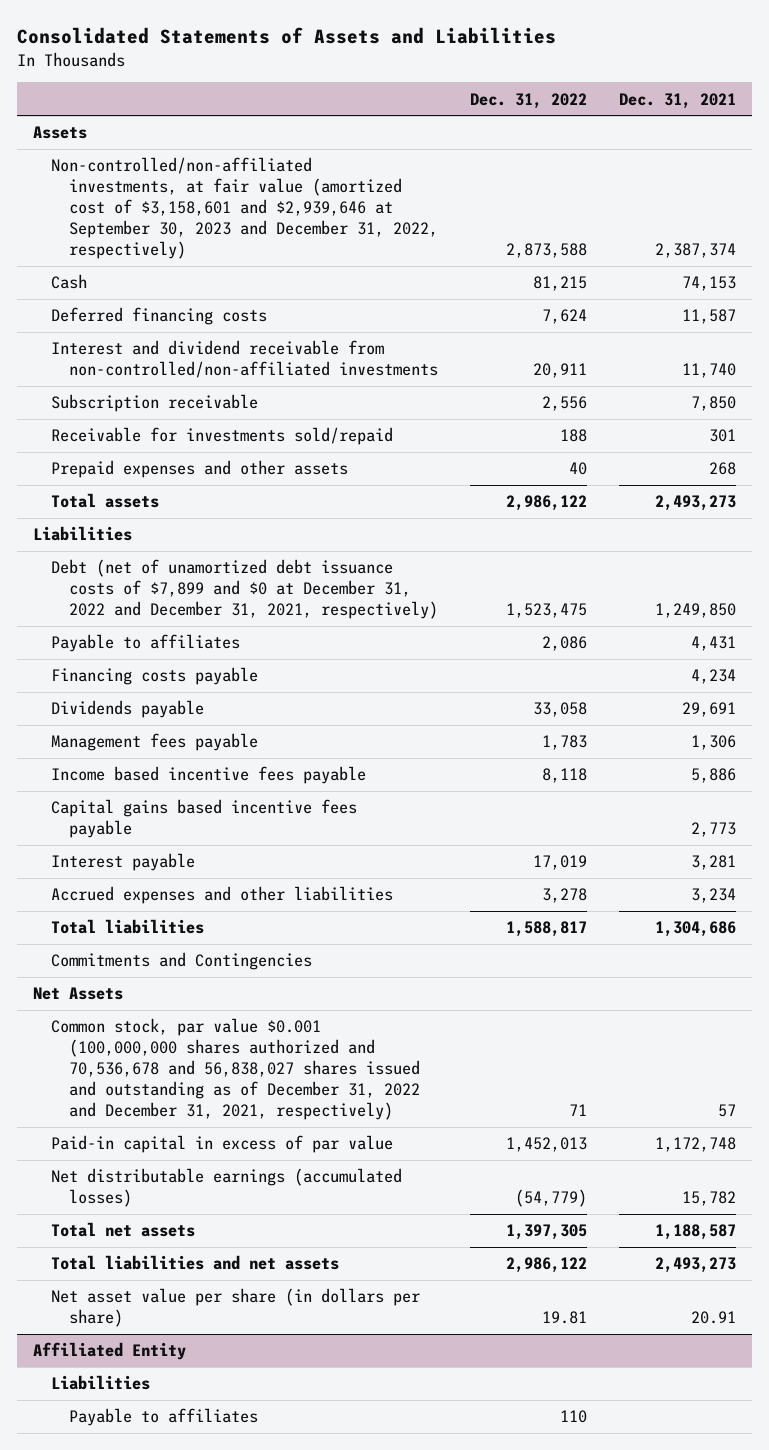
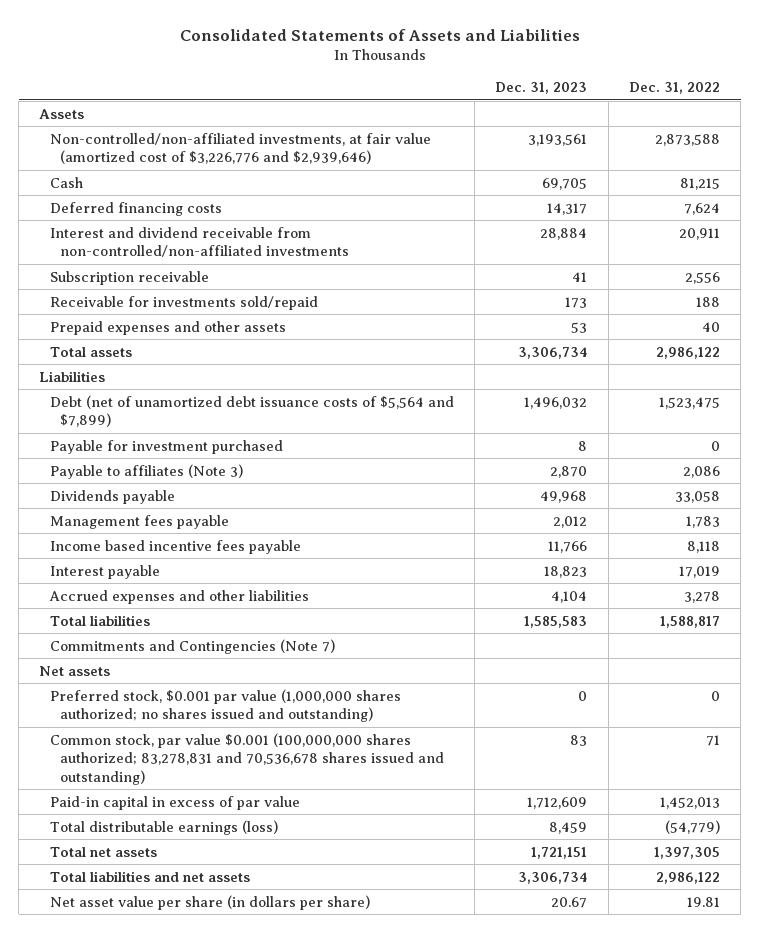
- | Dec. 31, 2022 | Dec. 31, 2021
+ | Dec. 31, 2023 | Dec. 31, 2022
- Non-controlled/non-affiliated investments, at fair value (amortized cost of $3,158,601 and $2,939,646 at September 30, 2023 and December 31, 2022, respectively) | 2,873,588 | 2,387,374
+ Non-controlled/non-affiliated investments, at fair value (amortized cost of $3,226,776 and $2,939,646) | 3,193,561 | 2,873,588
- Debt (net of unamortized debt issuance costs of $7,899 and $0 at December 31, 2022 and December 31, 2021, respectively) | 1,523,475 | 1,249,850
- Payable to affiliates | 2,086 | 4,431
- Financing costs payable | | 4,234
+ Debt (net of unamortized debt issuance costs of $5,564 and $7,899) | 1,496,032 | 1,523,475
+ Payable for investment purchased | 8 | 0
+ Payable to affiliates (Note 3) | 2,870 | 2,086
- Capital gains based incentive fees payable | | 2,773
- Commitments and Contingencies
- Net Assets
- Common stock, par value $0.001 (100,000,000 shares authorized and 70,536,678 and 56,838,027 shares issued and outstanding as of December 31, 2022 and December 31, 2021, respectively) | 71 | 57
+ Commitments and Contingencies (Note 7)
+ Net assets
+ Preferred stock, $0.001 par value (1,000,000 shares authorized; no shares issued and outstanding) | 0 | 0
+ Common stock, par value $0.001 (100,000,000 shares authorized; 83,278,831 and 70,536,678 shares issued and outstanding) | 83 | 71
- Net distributable earnings (accumulated losses) | (54,779) | 15,782
+ Total distributable earnings (loss) | 8,459 | (54,779)
- Affiliated Entity
- Liabilities
- Payable to affiliates | 110 |

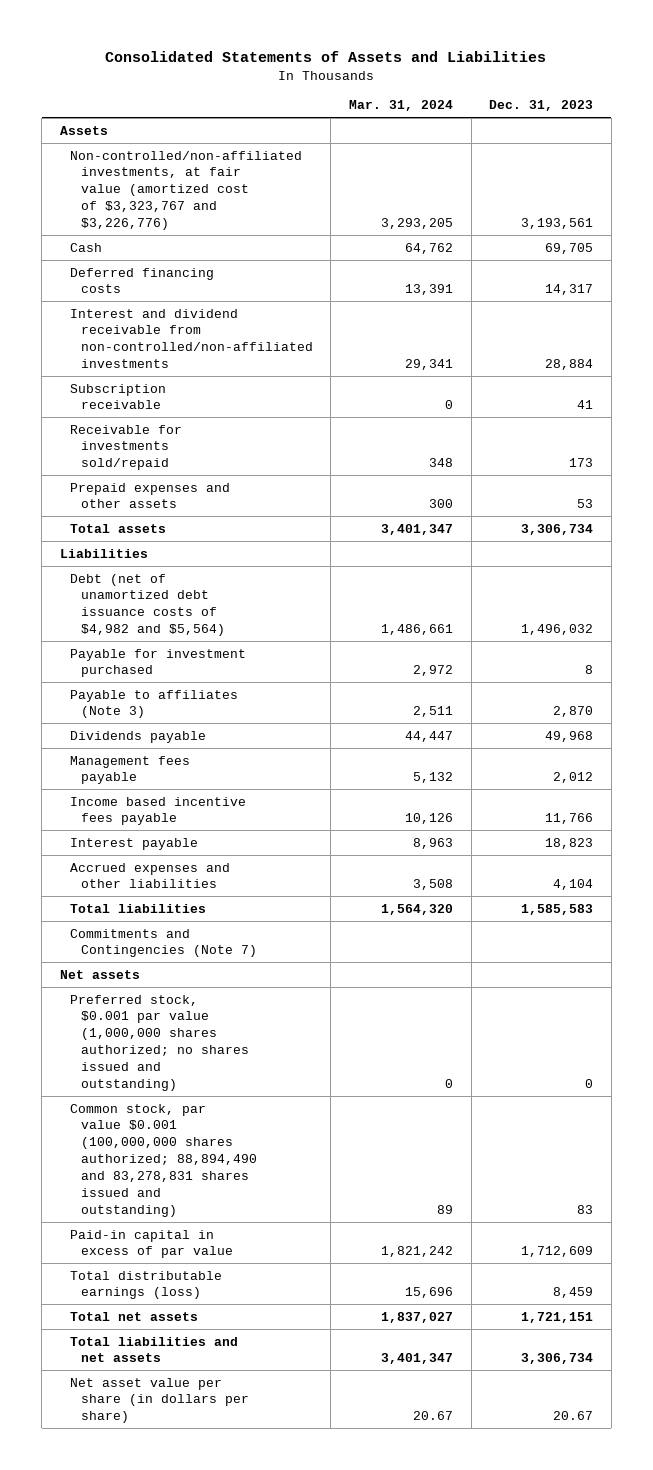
- | Dec. 31, 2023 | Dec. 31, 2022
+ | Mar. 31, 2024 | Dec. 31, 2023
- Non-controlled/non-affiliated investments, at fair value (amortized cost of $3,226,776 and $2,939,646) | 3,193,561 | 2,873,588
+ Non-controlled/non-affiliated investments, at fair value (amortized cost of $3,323,767 and $3,226,776) | 3,293,205 | 3,193,561
- Debt (net of unamortized debt issuance costs of $5,564 and $7,899) | 1,496,032 | 1,523,475
+ Debt (net of unamortized debt issuance costs of $4,982 and $5,564) | 1,486,661 | 1,496,032
- Common stock, par value $0.001 (100,000,000 shares authorized; 83,278,831 and 70,536,678 shares issued and outstanding) | 83 | 71
+ Common stock, par value $0.001 (100,000,000 shares authorized; 88,894,490 and 83,278,831 shares issued and outstanding) | 89 | 83

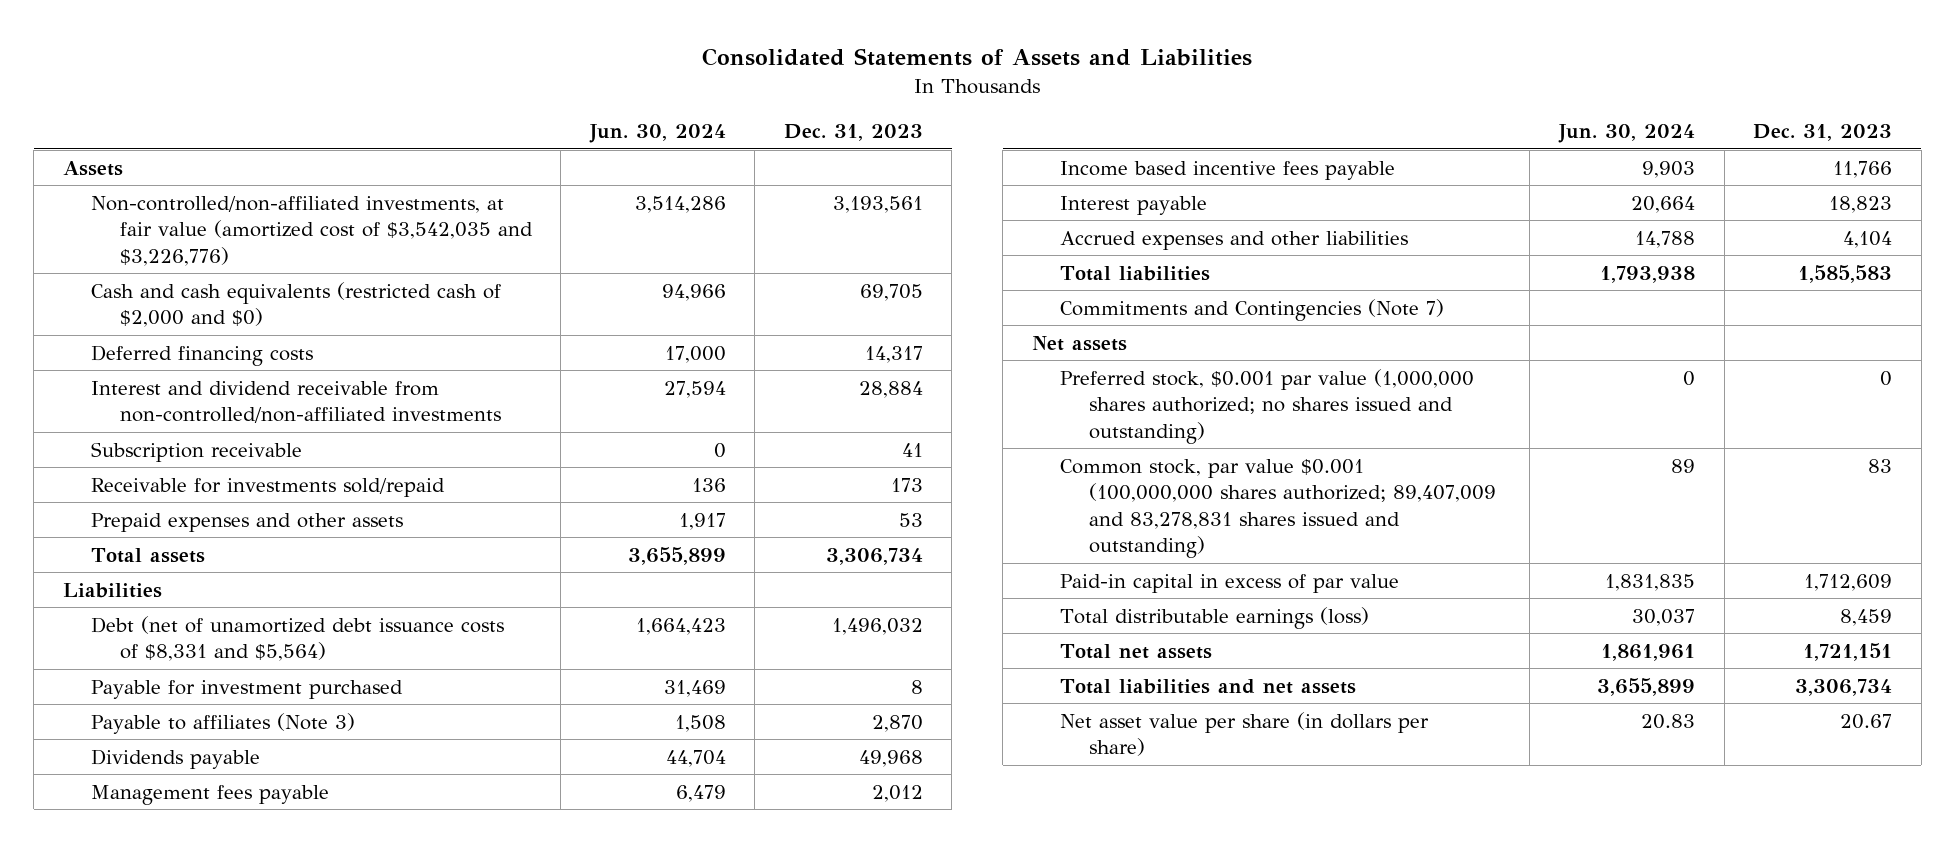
- | Mar. 31, 2024 | Dec. 31, 2023
+ | Jun. 30, 2024 | Dec. 31, 2023
- Non-controlled/non-affiliated investments, at fair value (amortized cost of $3,323,767 and $3,226,776) | 3,293,205 | 3,193,561
- Cash | 64,762 | 69,705
+ Non-controlled/non-affiliated investments, at fair value (amortized cost of $3,542,035 and $3,226,776) | 3,514,286 | 3,193,561
+ Cash and cash equivalents (restricted cash of $2,000 and $0) | 94,966 | 69,705
- Debt (net of unamortized debt issuance costs of $4,982 and $5,564) | 1,486,661 | 1,496,032
+ Debt (net of unamortized debt issuance costs of $8,331 and $5,564) | 1,664,423 | 1,496,032
- Common stock, par value $0.001 (100,000,000 shares authorized; 88,894,490 and 83,278,831 shares issued and outstanding) | 89 | 83
+ Common stock, par value $0.001 (100,000,000 shares authorized; 89,407,009 and 83,278,831 shares issued and outstanding) | 89 | 83

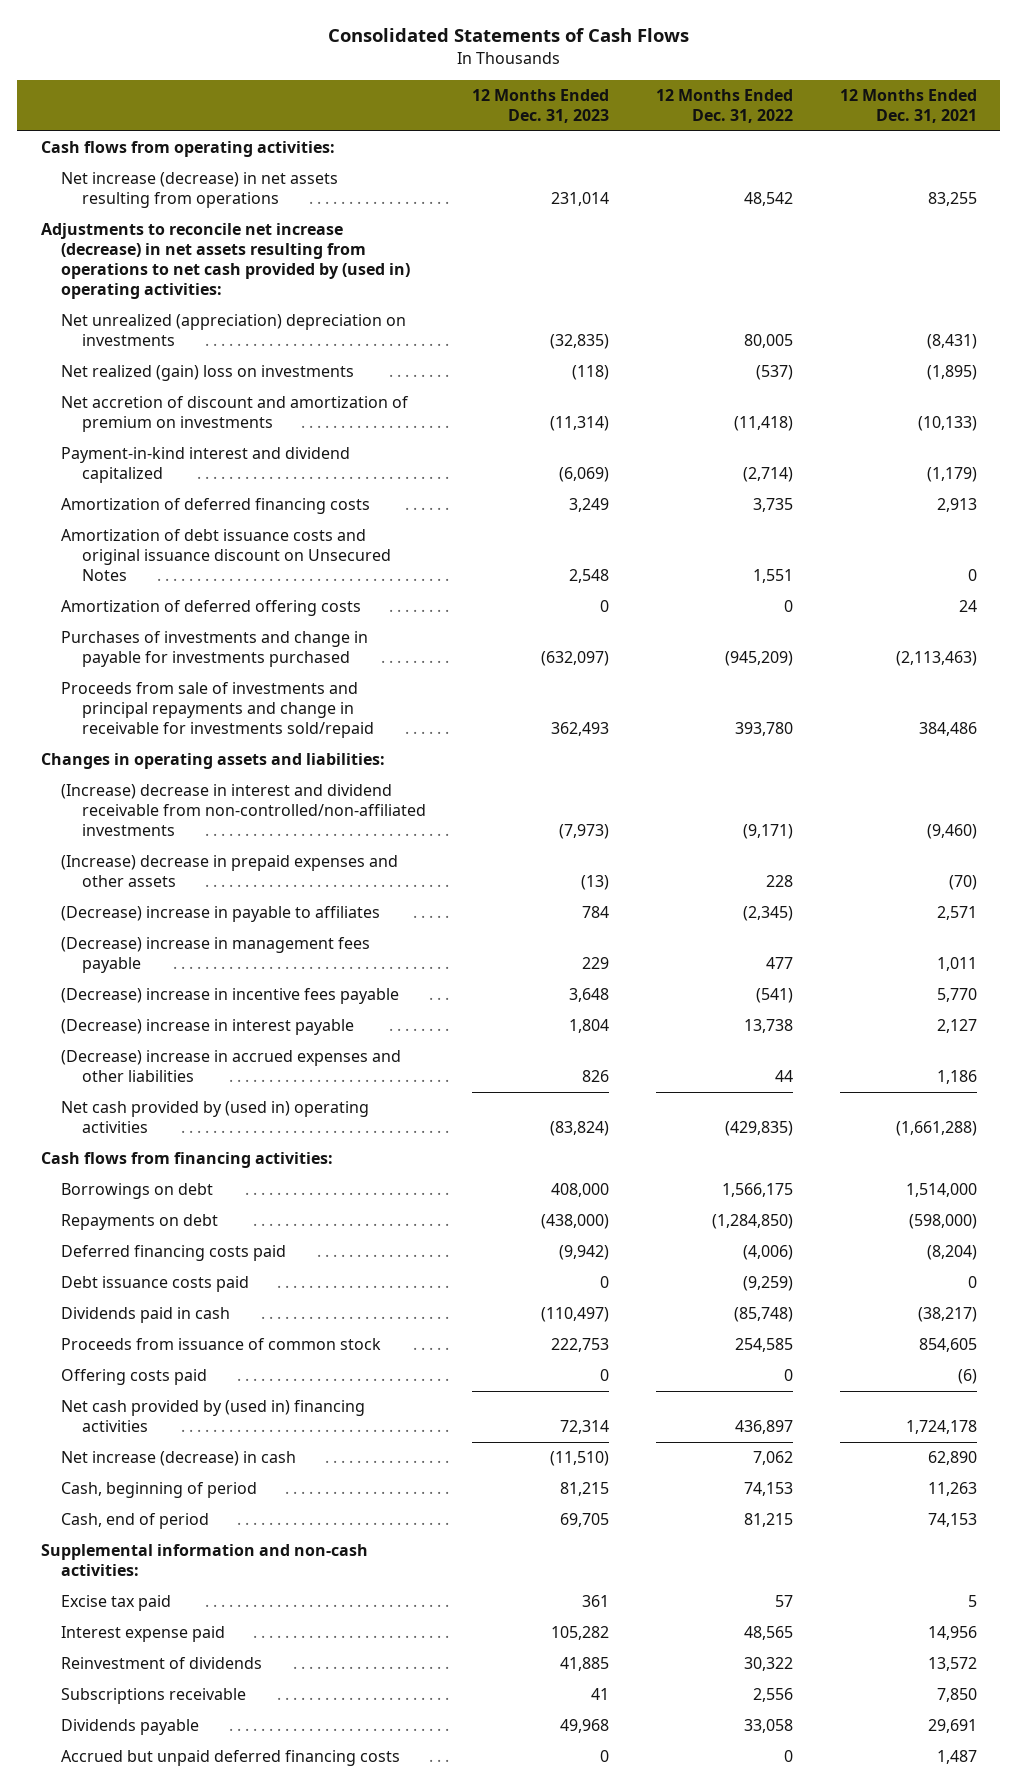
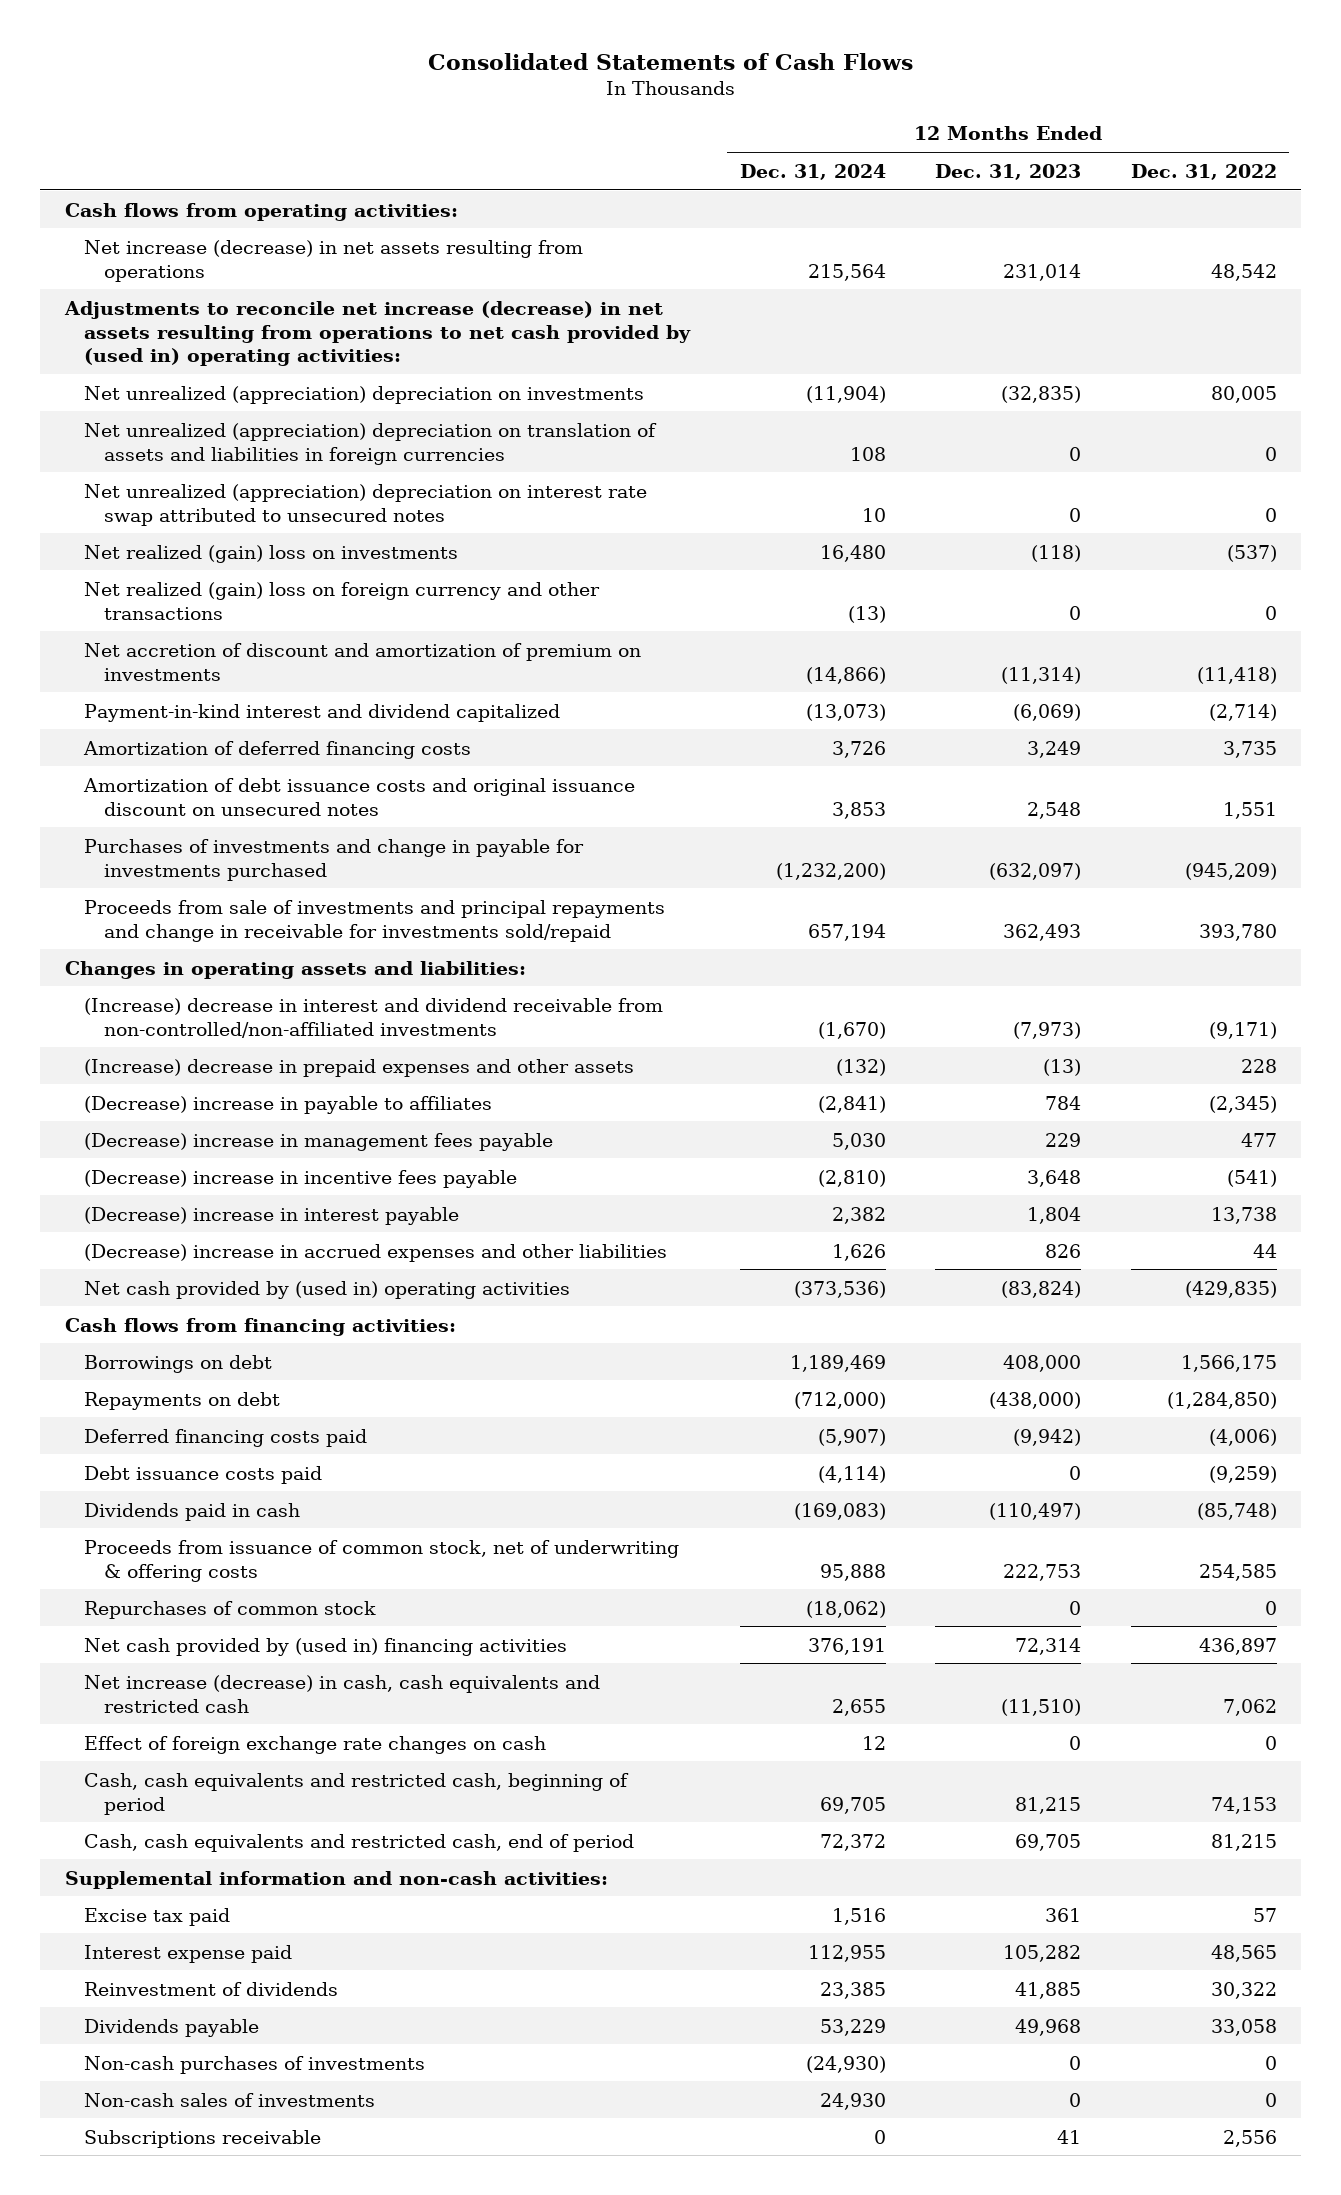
- | 12 Months Ended Dec. 31, 2023 | 12 Months Ended Dec. 31, 2022 | 12 Months Ended Dec. 31, 2021
+ | 12 Months Ended Dec. 31, 2024 | 12 Months Ended Dec. 31, 2023 | 12 Months Ended Dec. 31, 2022
+ Net unrealized (appreciation) depreciation on translation of assets and liabilities in foreign currencies | 108 | 0 | 0
+ Net unrealized (appreciation) depreciation on interest rate swap attributed to unsecured notes | 10 | 0 | 0
+ Net realized (gain) loss on foreign currency and other transactions | (13) | 0 | 0
- Amortization of debt issuance costs and original issuance discount on Unsecured Notes | 2,548 | 1,551 | 0
- Amortization of deferred offering costs | 0 | 0 | 24
+ Amortization of debt issuance costs and original issuance discount on unsecured notes | 3,853 | 2,548 | 1,551
- Proceeds from issuance of common stock | 222,753 | 254,585 | 854,605
- Offering costs paid | 0 | 0 | (6)
+ Proceeds from issuance of common stock, net of underwriting & offering costs | 95,888 | 222,753 | 254,585
+ Repurchases of common stock | (18,062) | 0 | 0
- Net increase (decrease) in cash | (11,510) | 7,062 | 62,890
- Cash, beginning of period | 81,215 | 74,153 | 11,263
- Cash, end of period | 69,705 | 81,215 | 74,153
+ Net increase (decrease) in cash, cash equivalents and restricted cash | 2,655 | (11,510) | 7,062
+ Effect of foreign exchange rate changes on cash | 12 | 0 | 0
+ Cash, cash equivalents and restricted cash, beginning of period | 69,705 | 81,215 | 74,153
+ Cash, cash equivalents and restricted cash, end of period | 72,372 | 69,705 | 81,215
- Accrued but unpaid deferred financing costs | 0 | 0 | 1,487
+ Non-cash purchases of investments | (24,930) | 0 | 0
+ Non-cash sales of investments | 24,930 | 0 | 0
moved down: Subscriptions receivable | 0 | 41 | 2,556

